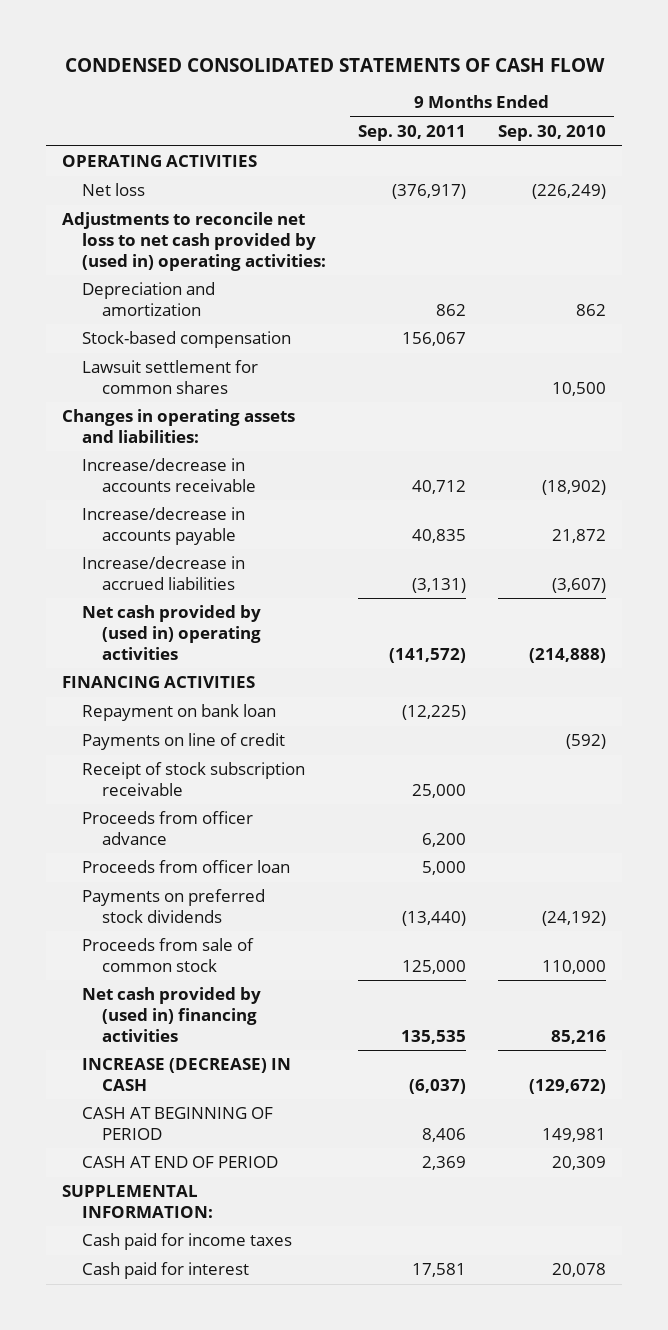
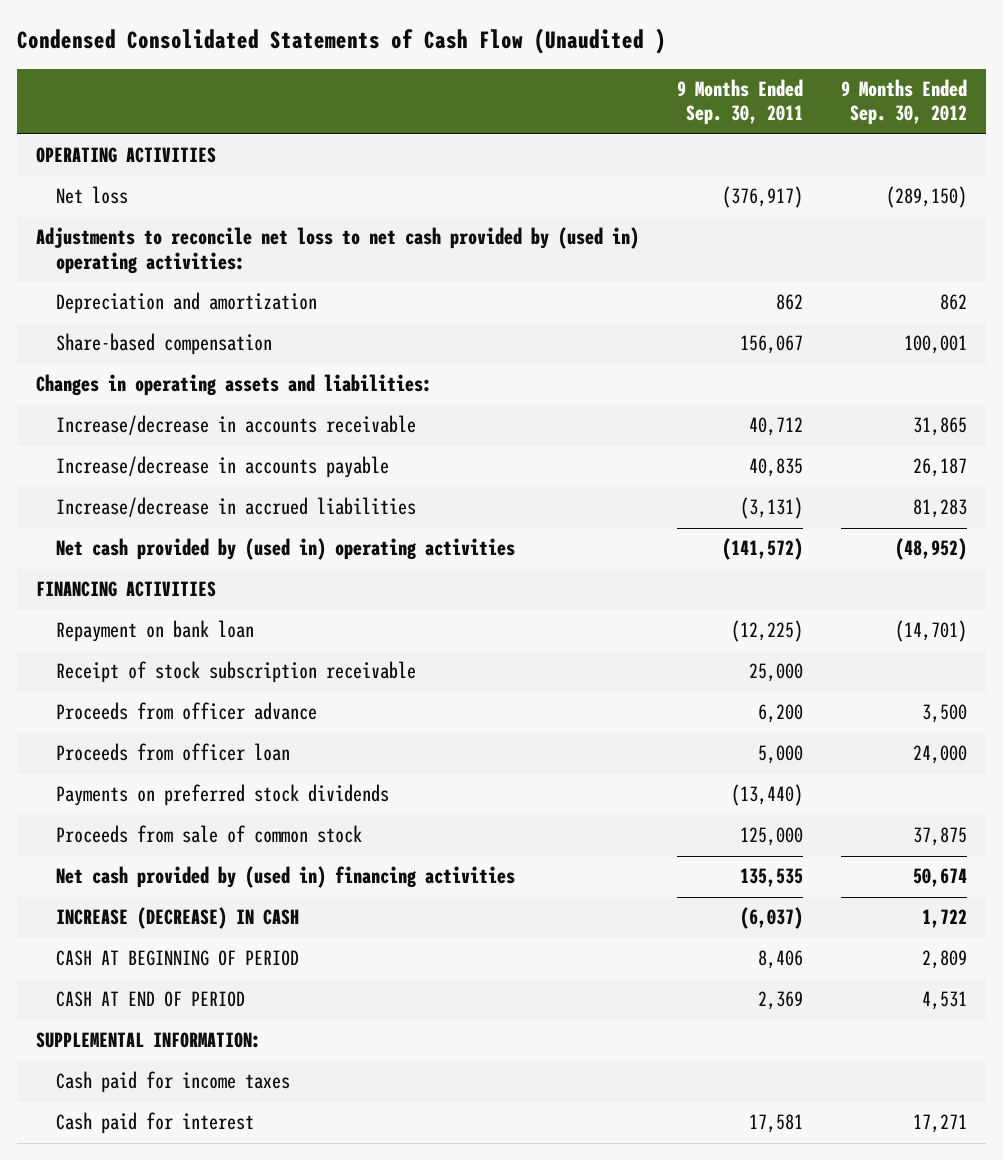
- CONDENSED CONSOLIDATED STATEMENTS OF CASH FLOW
+ Condensed Consolidated Statements of Cash Flow (Unaudited )
- | 9 Months Ended Sep. 30, 2011 | 9 Months Ended Sep. 30, 2010
+ | 9 Months Ended Sep. 30, 2011 | 9 Months Ended Sep. 30, 2012
- Stock-based compensation | 156,067 |
- Lawsuit settlement for common shares | | 10,500
+ Share-based compensation | 156,067 | 100,001
- Payments on line of credit | | (592)

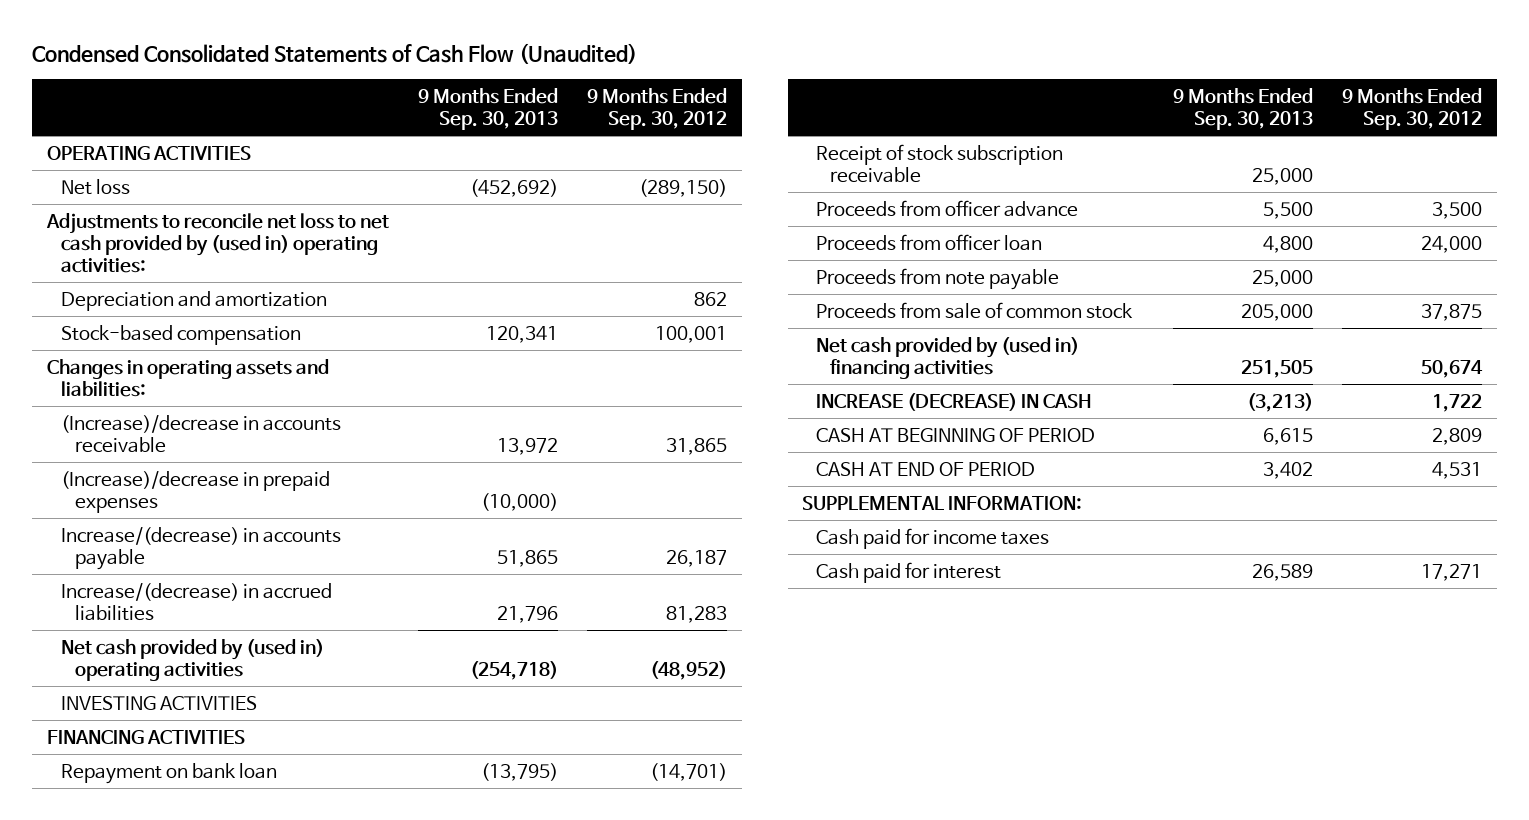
- Condensed Consolidated Statements of Cash Flow (Unaudited )
+ Condensed Consolidated Statements of Cash Flow (Unaudited)
- | 9 Months Ended Sep. 30, 2011 | 9 Months Ended Sep. 30, 2012
+ | 9 Months Ended Sep. 30, 2013 | 9 Months Ended Sep. 30, 2012
- Share-based compensation | 156,067 | 100,001
+ Stock-based compensation | 120,341 | 100,001
- Increase/decrease in accounts receivable | 40,712 | 31,865
- Increase/decrease in accounts payable | 40,835 | 26,187
- Increase/decrease in accrued liabilities | (3,131) | 81,283
+ (Increase)/decrease in accounts receivable | 13,972 | 31,865
+ (Increase)/decrease in prepaid expenses | (10,000) |
+ Increase/(decrease) in accounts payable | 51,865 | 26,187
+ Increase/(decrease) in accrued liabilities | 21,796 | 81,283
+ INVESTING ACTIVITIES
- Payments on preferred stock dividends | (13,440) |
+ Proceeds from note payable | 25,000 |

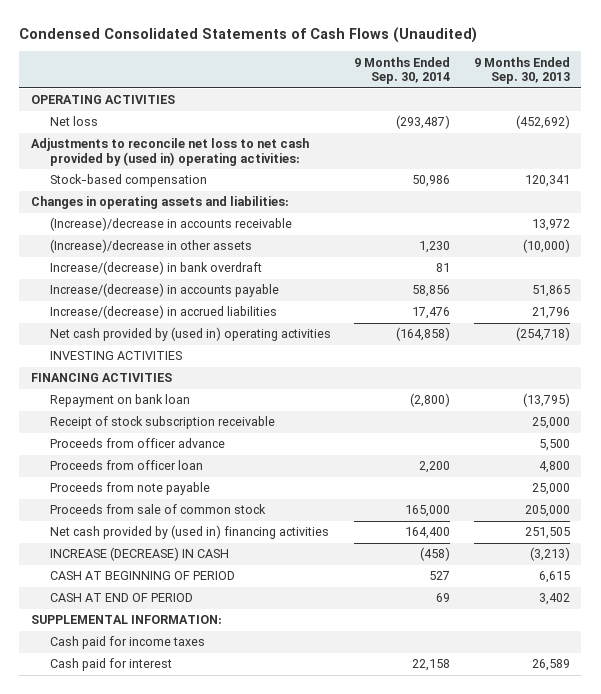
- Condensed Consolidated Statements of Cash Flow (Unaudited)
+ Condensed Consolidated Statements of Cash Flows (Unaudited)
- | 9 Months Ended Sep. 30, 2013 | 9 Months Ended Sep. 30, 2012
+ | 9 Months Ended Sep. 30, 2014 | 9 Months Ended Sep. 30, 2013
- Depreciation and amortization | | 862
- (Increase)/decrease in prepaid expenses | (10,000) |
+ (Increase)/decrease in other assets | 1,230 | (10,000)
+ Increase/(decrease) in bank overdraft | 81 |

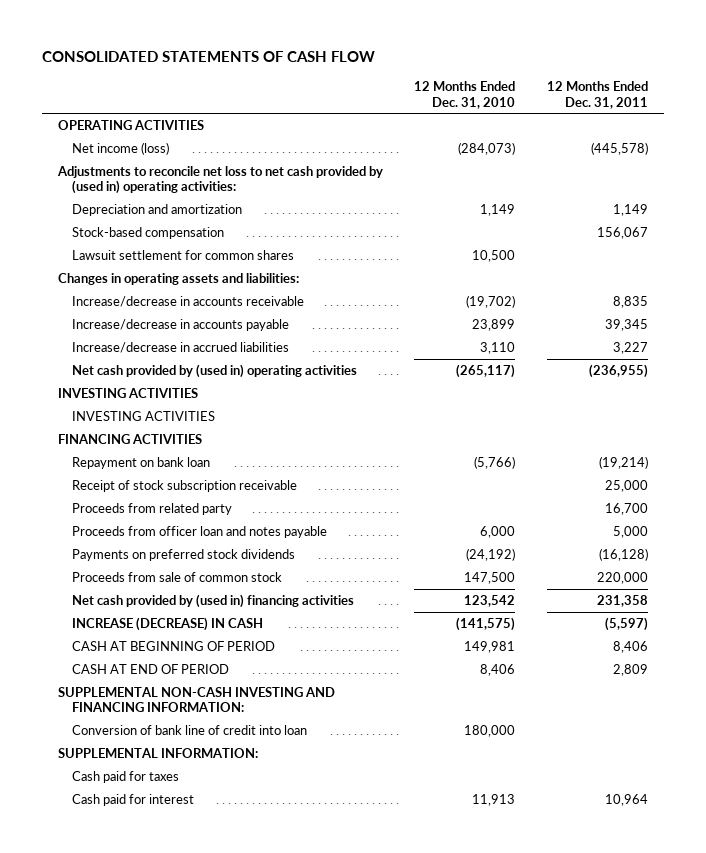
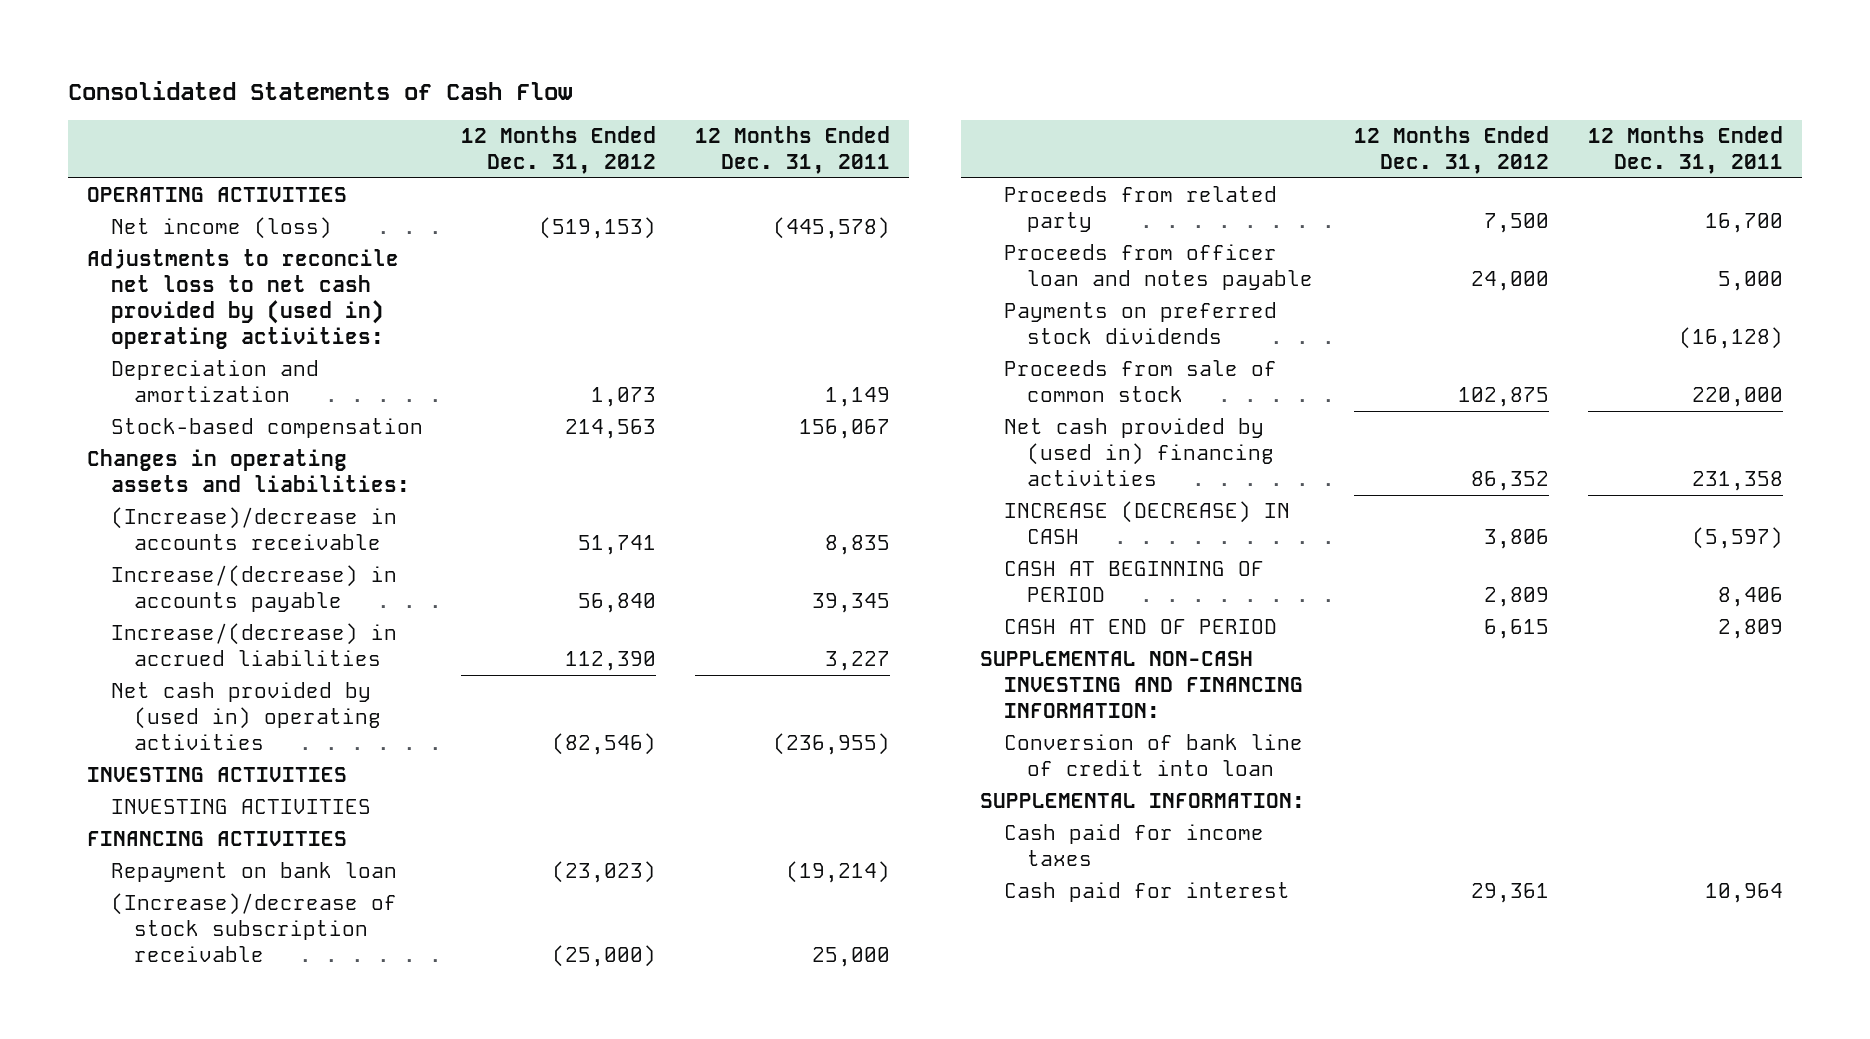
- CONSOLIDATED STATEMENTS OF CASH FLOW
+ Consolidated Statements of Cash Flow
- | 12 Months Ended Dec. 31, 2010 | 12 Months Ended Dec. 31, 2011
+ | 12 Months Ended Dec. 31, 2012 | 12 Months Ended Dec. 31, 2011
- Lawsuit settlement for common shares | 10,500 |
- Increase/decrease in accounts receivable | (19,702) | 8,835
- Increase/decrease in accounts payable | 23,899 | 39,345
- Increase/decrease in accrued liabilities | 3,110 | 3,227
+ (Increase)/decrease in accounts receivable | 51,741 | 8,835
+ Increase/(decrease) in accounts payable | 56,840 | 39,345
+ Increase/(decrease) in accrued liabilities | 112,390 | 3,227
- Receipt of stock subscription receivable | | 25,000
+ (Increase)/decrease of stock subscription receivable | (25,000) | 25,000
- Cash paid for taxes
+ Cash paid for income taxes

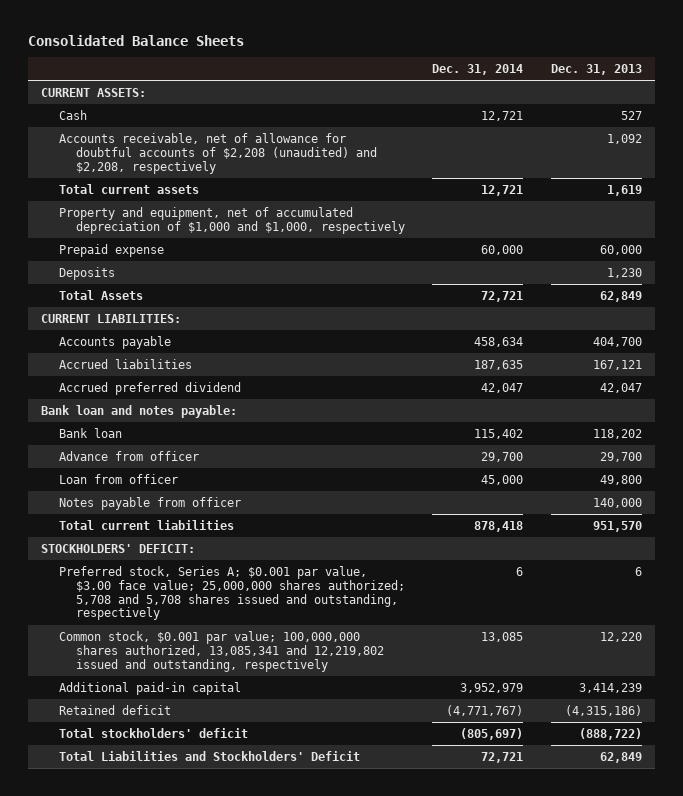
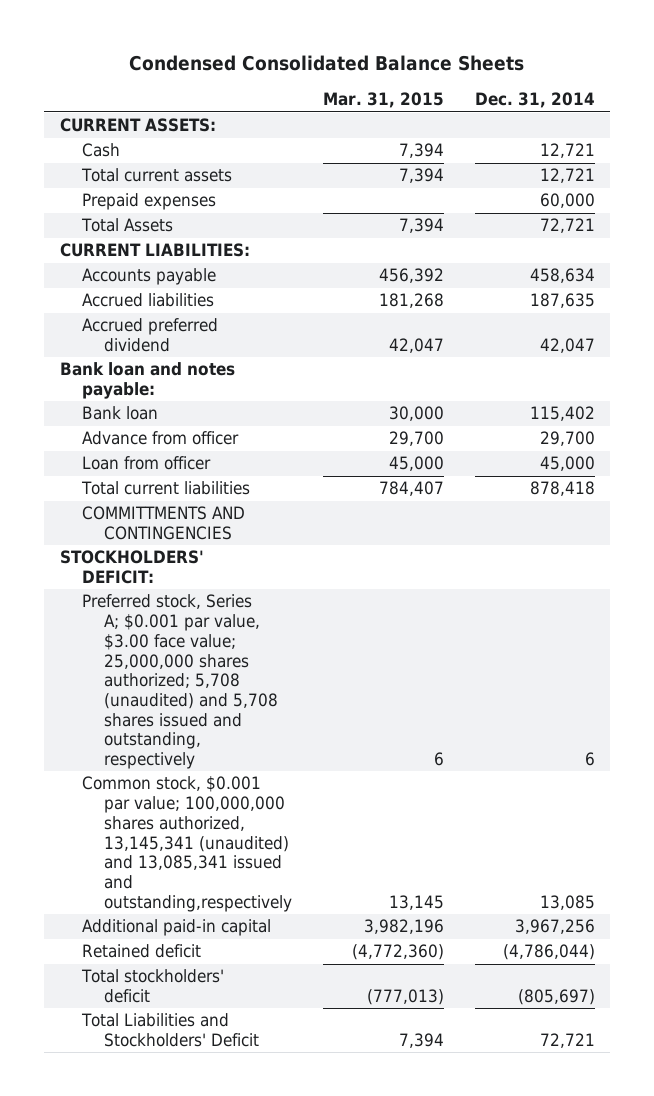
- Consolidated Balance Sheets
+ Condensed Consolidated Balance Sheets
- | Dec. 31, 2014 | Dec. 31, 2013
+ | Mar. 31, 2015 | Dec. 31, 2014
- Accounts receivable, net of allowance for doubtful accounts of $2,208 (unaudited) and $2,208, respectively | | 1,092
- Property and equipment, net of accumulated depreciation of $1,000 and $1,000, respectively
- Prepaid expense | 60,000 | 60,000
- Deposits | | 1,230
+ Prepaid expenses | | 60,000
- Notes payable from officer | | 140,000
+ COMMITTMENTS AND CONTINGENCIES
- Preferred stock, Series A; $0.001 par value, $3.00 face value; 25,000,000 shares authorized; 5,708 and 5,708 shares issued and outstanding, respectively | 6 | 6
- Common stock, $0.001 par value; 100,000,000 shares authorized, 13,085,341 and 12,219,802 issued and outstanding, respectively | 13,085 | 12,220
- Additional paid-in capital | 3,952,979 | 3,414,239
- Retained deficit | (4,771,767) | (4,315,186)
+ Preferred stock, Series A; $0.001 par value, $3.00 face value; 25,000,000 shares authorized; 5,708 (unaudited) and 5,708 shares issued and outstanding, respectively | 6 | 6
+ Common stock, $0.001 par value; 100,000,000 shares authorized, 13,145,341 (unaudited) and 13,085,341 issued and outstanding,respectively | 13,145 | 13,085
+ Additional paid-in capital | 3,982,196 | 3,967,256
+ Retained deficit | (4,772,360) | (4,786,044)

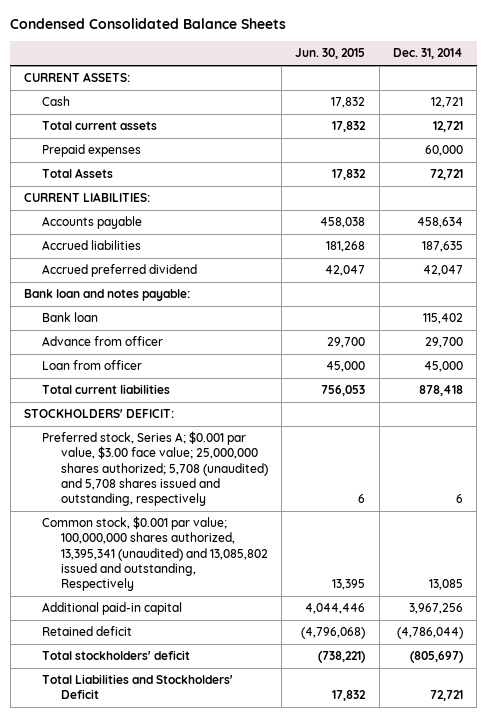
- | Mar. 31, 2015 | Dec. 31, 2014
+ | Jun. 30, 2015 | Dec. 31, 2014
- COMMITTMENTS AND CONTINGENCIES
- Common stock, $0.001 par value; 100,000,000 shares authorized, 13,145,341 (unaudited) and 13,085,341 issued and outstanding,respectively | 13,145 | 13,085
+ Common stock, $0.001 par value; 100,000,000 shares authorized, 13,395,341 (unaudited) and 13,085,802 issued and outstanding, Respectively | 13,395 | 13,085

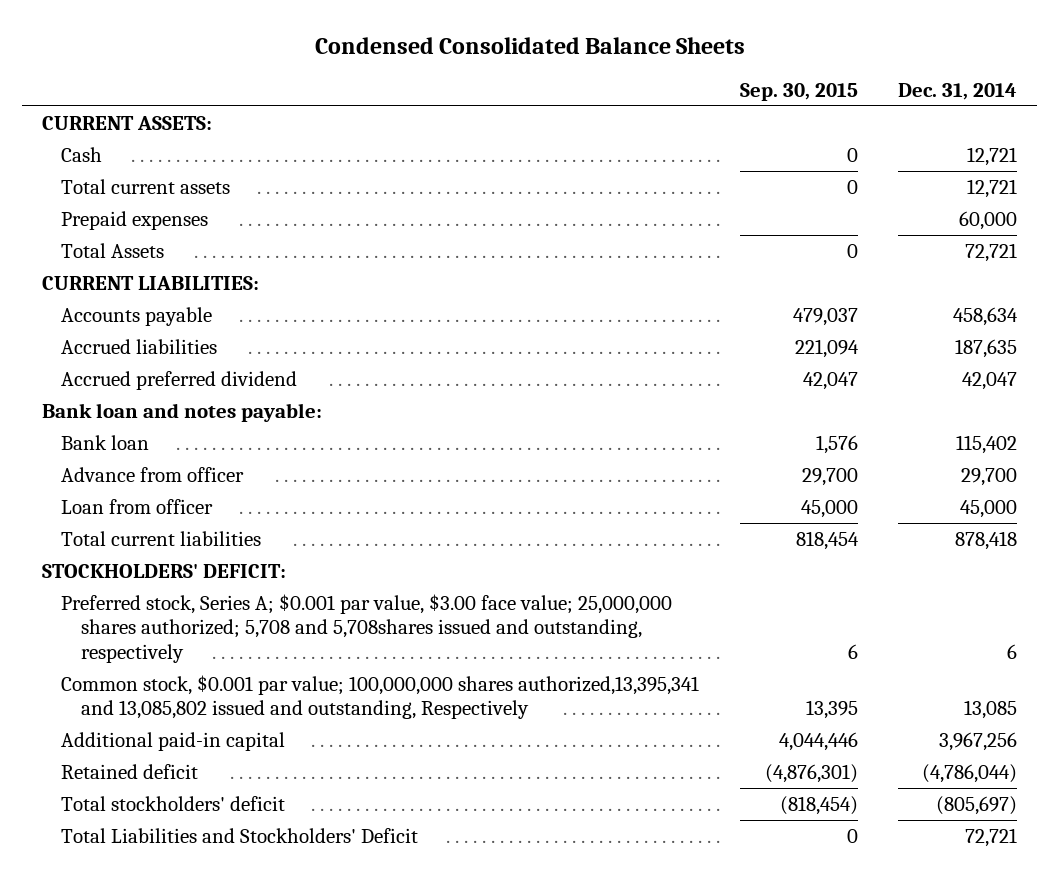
- | Jun. 30, 2015 | Dec. 31, 2014
+ | Sep. 30, 2015 | Dec. 31, 2014
- Preferred stock, Series A; $0.001 par value, $3.00 face value; 25,000,000 shares authorized; 5,708 (unaudited) and 5,708 shares issued and outstanding, respectively | 6 | 6
- Common stock, $0.001 par value; 100,000,000 shares authorized, 13,395,341 (unaudited) and 13,085,802 issued and outstanding, Respectively | 13,395 | 13,085
+ Preferred stock, Series A; $0.001 par value, $3.00 face value; 25,000,000 shares authorized; 5,708 and 5,708shares issued and outstanding, respectively | 6 | 6
+ Common stock, $0.001 par value; 100,000,000 shares authorized,13,395,341 and 13,085,802 issued and outstanding, Respectively | 13,395 | 13,085

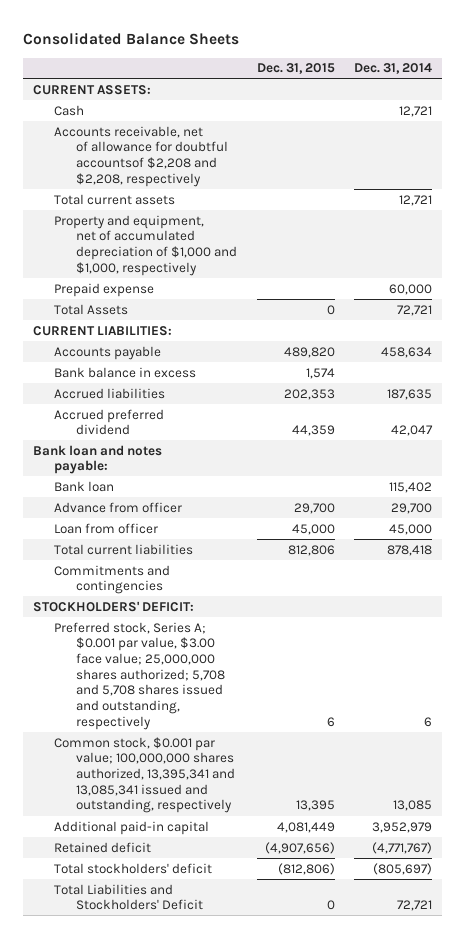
- Condensed Consolidated Balance Sheets
+ Consolidated Balance Sheets
- | Sep. 30, 2015 | Dec. 31, 2014
+ | Dec. 31, 2015 | Dec. 31, 2014
+ Accounts receivable, net of allowance for doubtful accountsof $2,208 and $2,208, respectively
- Prepaid expenses | | 60,000
+ Property and equipment, net of accumulated depreciation of $1,000 and $1,000, respectively
+ Prepaid expense | | 60,000
+ Bank balance in excess | 1,574 |
+ Commitments and contingencies
- Preferred stock, Series A; $0.001 par value, $3.00 face value; 25,000,000 shares authorized; 5,708 and 5,708shares issued and outstanding, respectively | 6 | 6
- Common stock, $0.001 par value; 100,000,000 shares authorized,13,395,341 and 13,085,802 issued and outstanding, Respectively | 13,395 | 13,085
- Additional paid-in capital | 4,044,446 | 3,967,256
- Retained deficit | (4,876,301) | (4,786,044)
+ Preferred stock, Series A; $0.001 par value, $3.00 face value; 25,000,000 shares authorized; 5,708 and 5,708 shares issued and outstanding, respectively | 6 | 6
+ Common stock, $0.001 par value; 100,000,000 shares authorized, 13,395,341 and 13,085,341 issued and outstanding, respectively | 13,395 | 13,085
+ Additional paid-in capital | 4,081,449 | 3,952,979
+ Retained deficit | (4,907,656) | (4,771,767)

